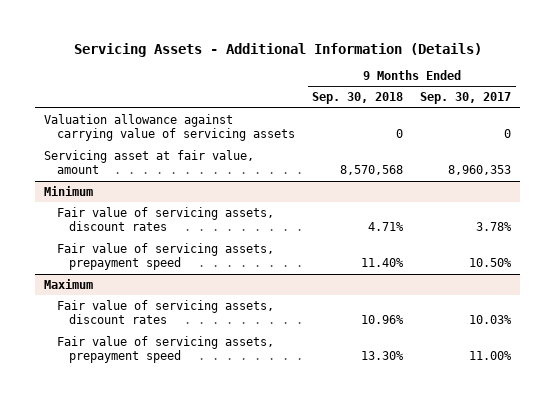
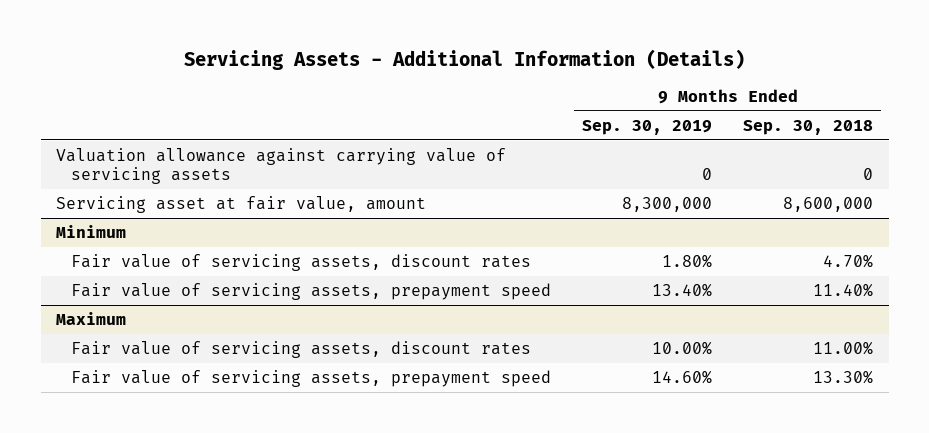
- | 9 Months Ended Sep. 30, 2018 | 9 Months Ended Sep. 30, 2017
+ | 9 Months Ended Sep. 30, 2019 | 9 Months Ended Sep. 30, 2018
- Servicing asset at fair value, amount | 8,570,568 | 8,960,353
+ Servicing asset at fair value, amount | 8,300,000 | 8,600,000
@ Minimum
- Fair value of servicing assets, discount rates | 4.71% | 3.78%
+ Fair value of servicing assets, discount rates | 1.80% | 4.70%
@ Maximum
- Fair value of servicing assets, discount rates | 10.96% | 10.03%
+ Fair value of servicing assets, discount rates | 10.00% | 11.00%

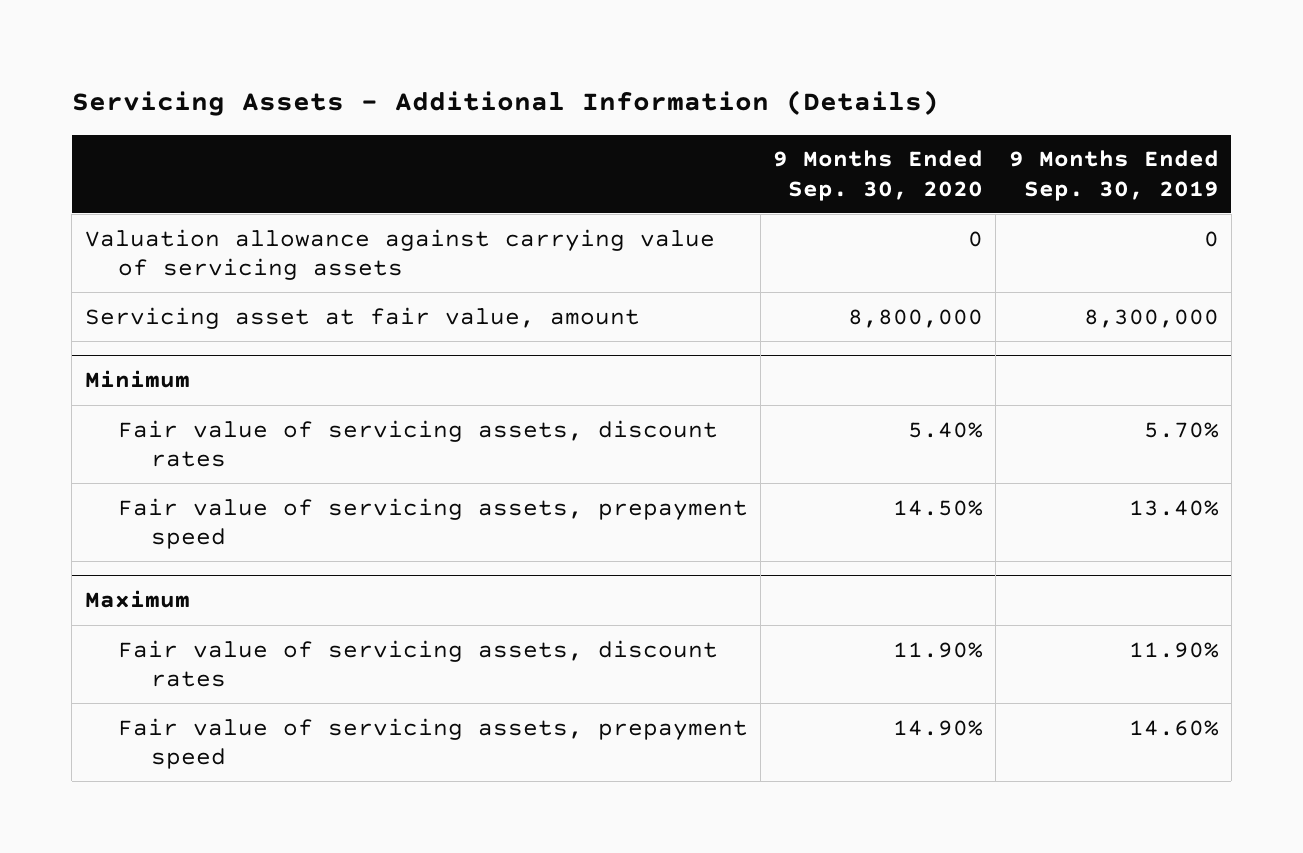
- | 9 Months Ended Sep. 30, 2019 | 9 Months Ended Sep. 30, 2018
+ | 9 Months Ended Sep. 30, 2020 | 9 Months Ended Sep. 30, 2019
@ Minimum
- Fair value of servicing assets, discount rates | 1.80% | 4.70%
+ Fair value of servicing assets, discount rates | 5.40% | 5.70%
@ Maximum
- Fair value of servicing assets, discount rates | 10.00% | 11.00%
+ Fair value of servicing assets, discount rates | 11.90% | 11.90%

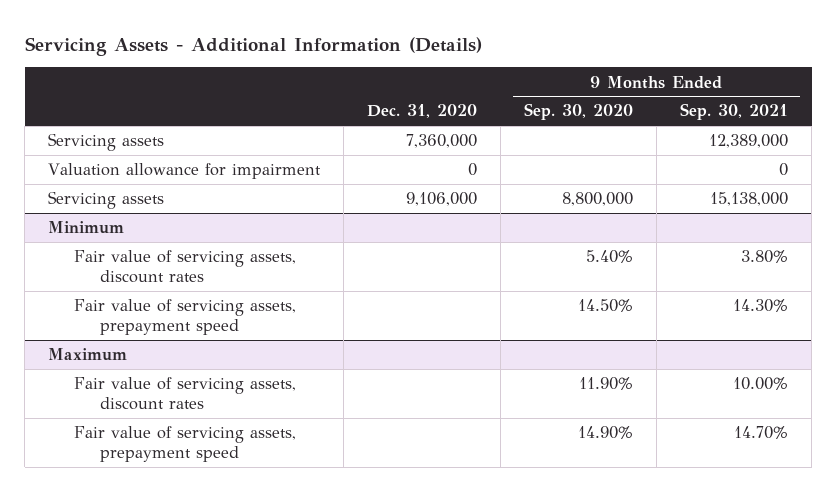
- | 9 Months Ended Sep. 30, 2020 | 9 Months Ended Sep. 30, 2019
+ | Dec. 31, 2020 | 9 Months Ended Sep. 30, 2020 | 9 Months Ended Sep. 30, 2021
- Valuation allowance against carrying value of servicing assets | 0 | 0
- Servicing asset at fair value, amount | 8,800,000 | 8,300,000
+ Servicing assets | 7,360,000 | | 12,389,000
+ Valuation allowance for impairment | 0 | | 0
+ Servicing assets | 9,106,000 | 8,800,000 | 15,138,000

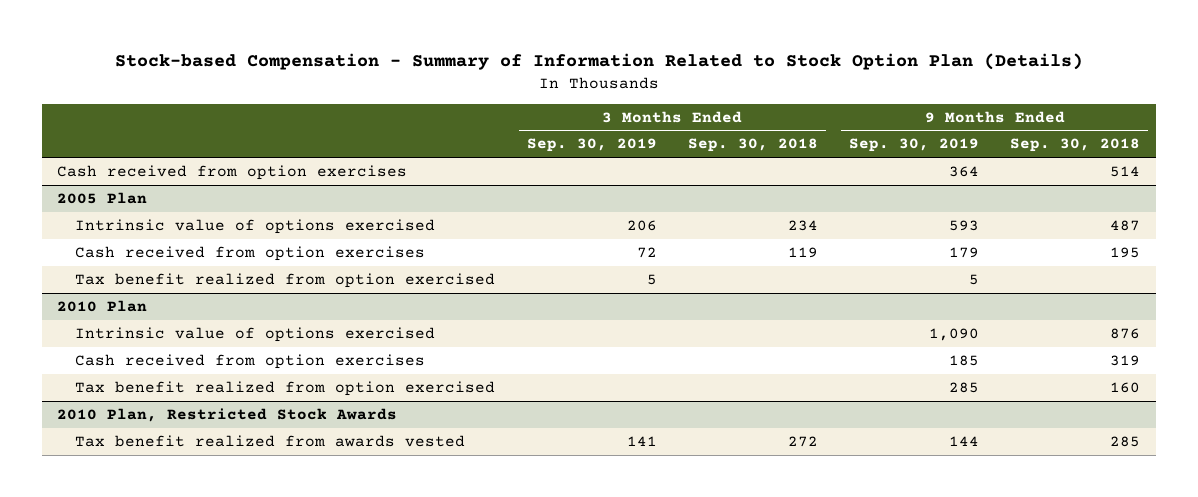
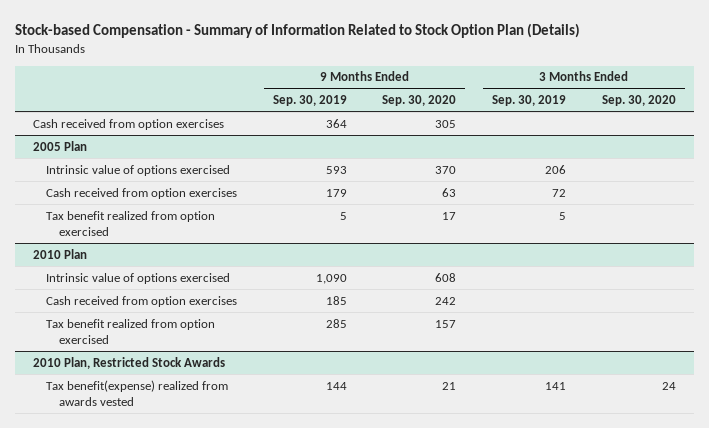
- | 3 Months Ended Sep. 30, 2019 | 3 Months Ended Sep. 30, 2018 | 9 Months Ended Sep. 30, 2019 | 9 Months Ended Sep. 30, 2018
+ | 9 Months Ended Sep. 30, 2019 | 9 Months Ended Sep. 30, 2020 | 3 Months Ended Sep. 30, 2019 | 3 Months Ended Sep. 30, 2020
@ 2010 Plan, Restricted Stock Awards
- Tax benefit realized from awards vested | 141 | 272 | 144 | 285
+ Tax benefit(expense) realized from awards vested | 144 | 21 | 141 | 24

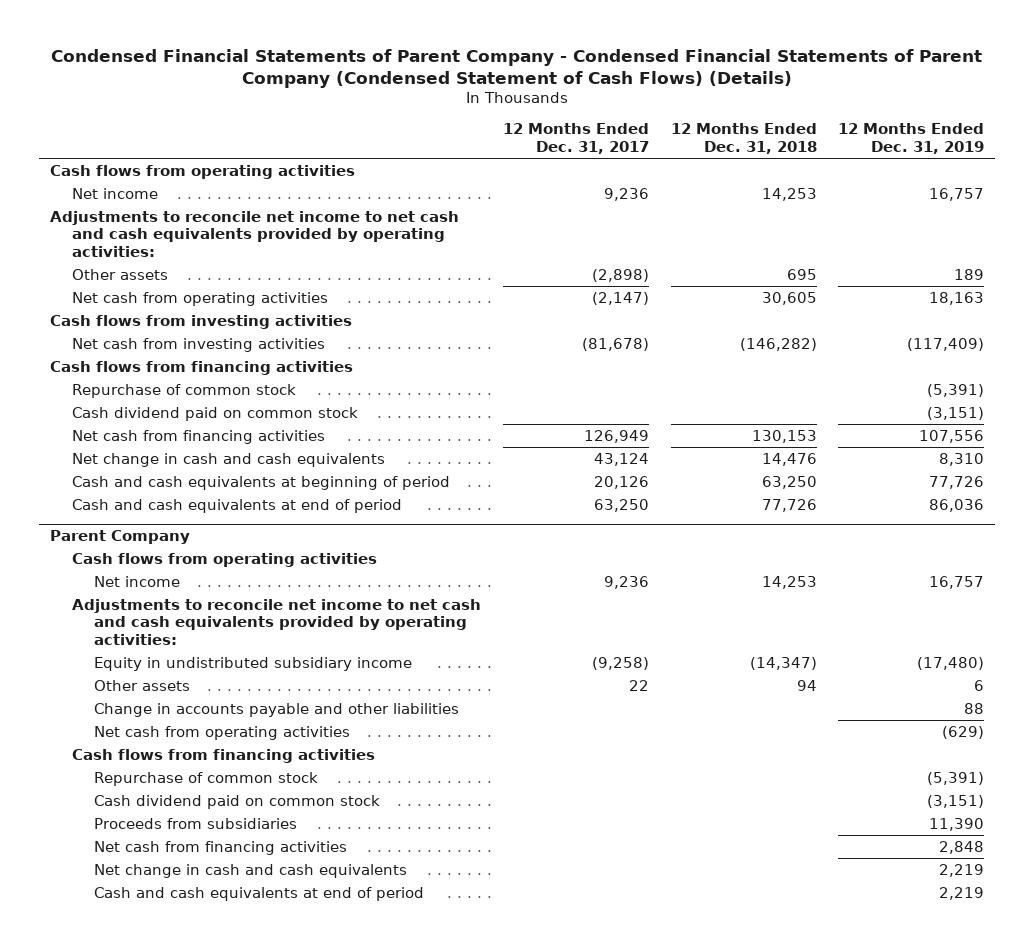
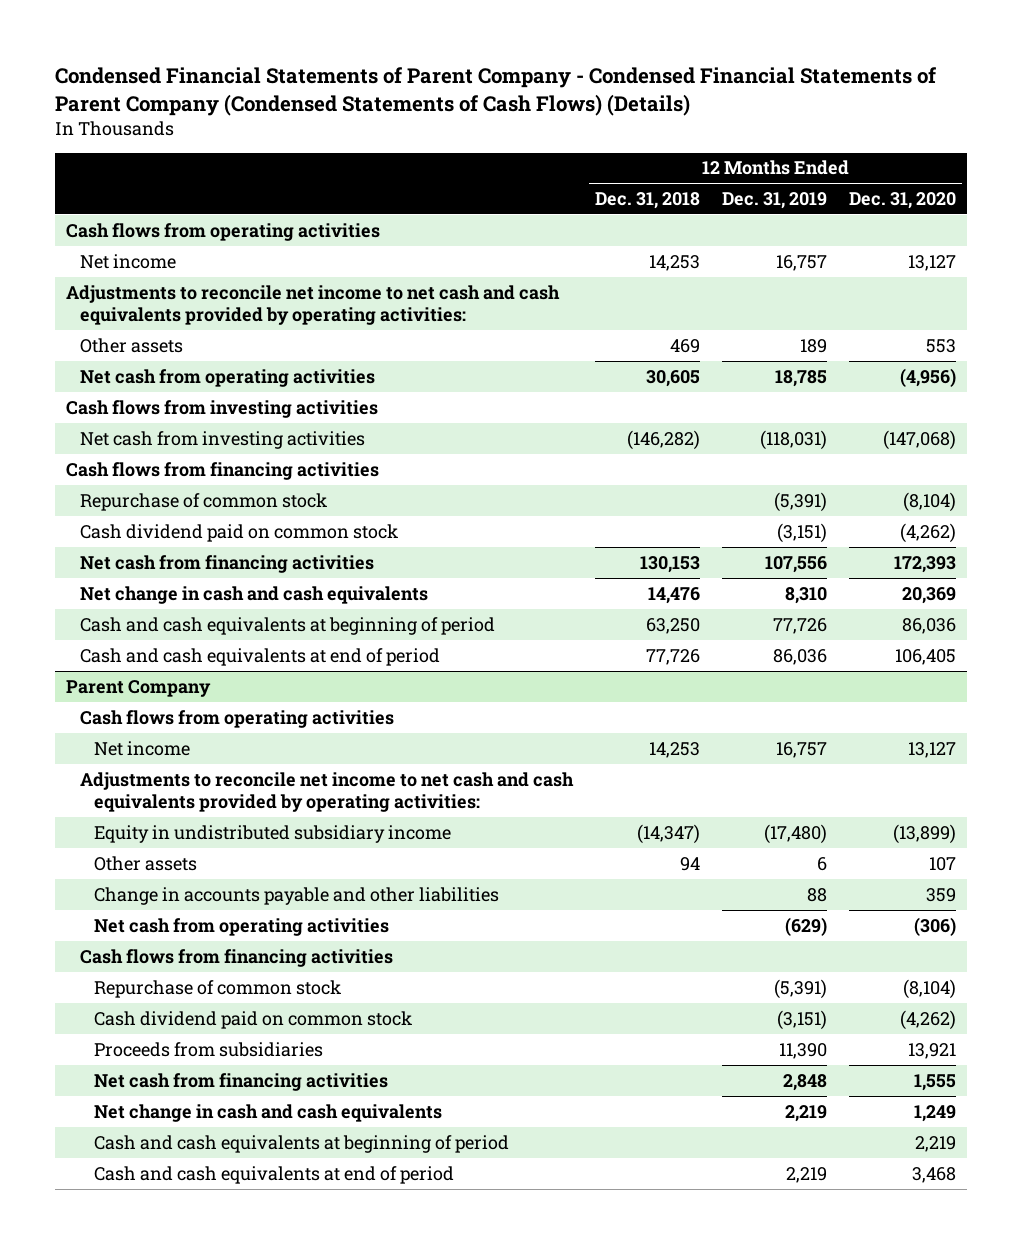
- Condensed Financial Statements of Parent Company - Condensed Financial Statements of Parent Company (Condensed Statement of Cash Flows) (Details)
+ Condensed Financial Statements of Parent Company - Condensed Financial Statements of Parent Company (Condensed Statements of Cash Flows) (Details)
- | 12 Months Ended Dec. 31, 2017 | 12 Months Ended Dec. 31, 2018 | 12 Months Ended Dec. 31, 2019
+ | 12 Months Ended Dec. 31, 2018 | 12 Months Ended Dec. 31, 2019 | 12 Months Ended Dec. 31, 2020
- Other assets | (2,898) | 695 | 189
- Net cash from operating activities | (2,147) | 30,605 | 18,163
+ Other assets | 469 | 189 | 553
+ Net cash from operating activities | 30,605 | 18,785 | (4,956)
- Net cash from investing activities | (81,678) | (146,282) | (117,409)
+ Net cash from investing activities | (146,282) | (118,031) | (147,068)
@ Parent Company
+ Cash and cash equivalents at beginning of period | | | 2,219

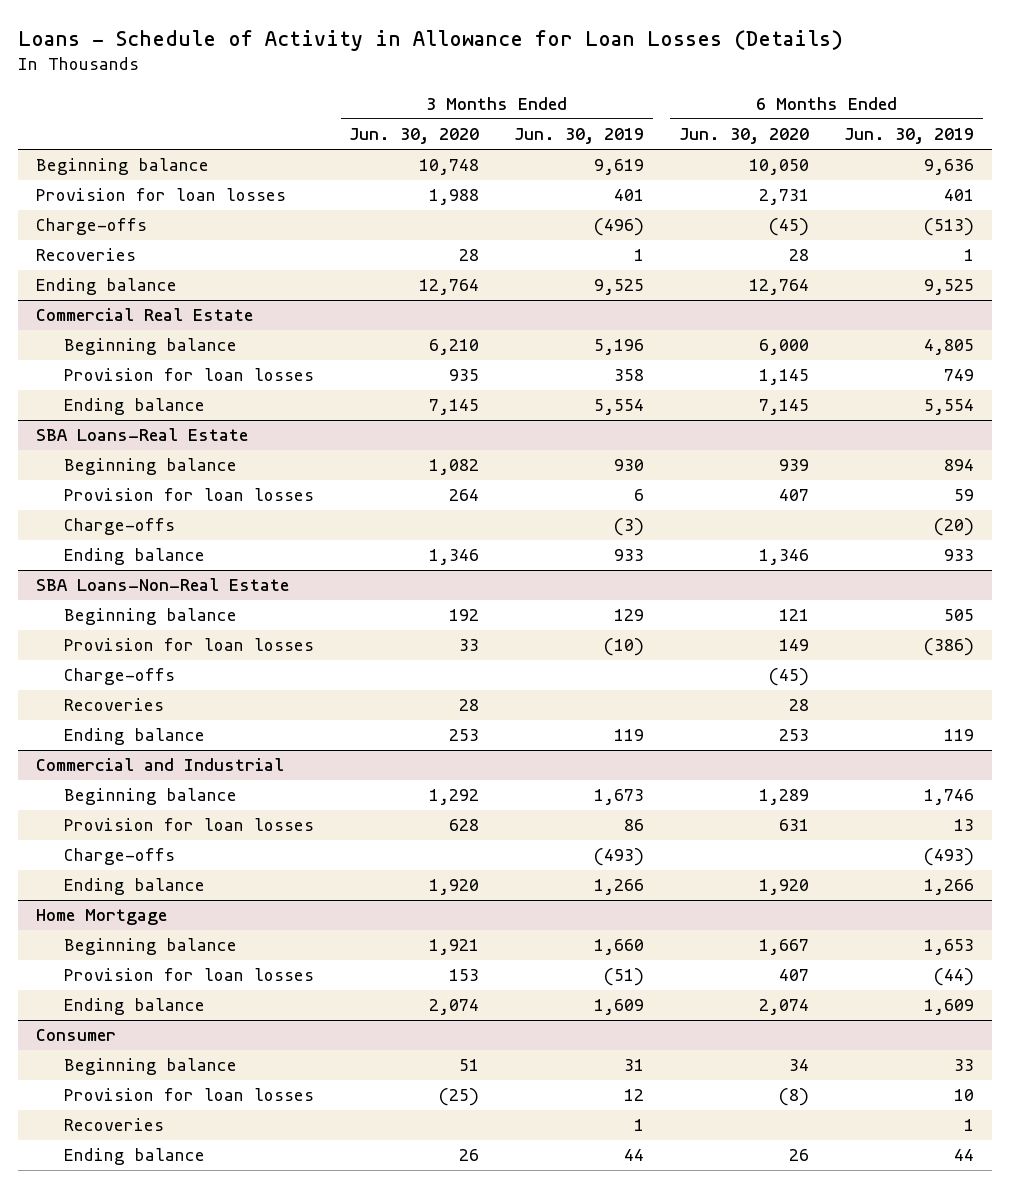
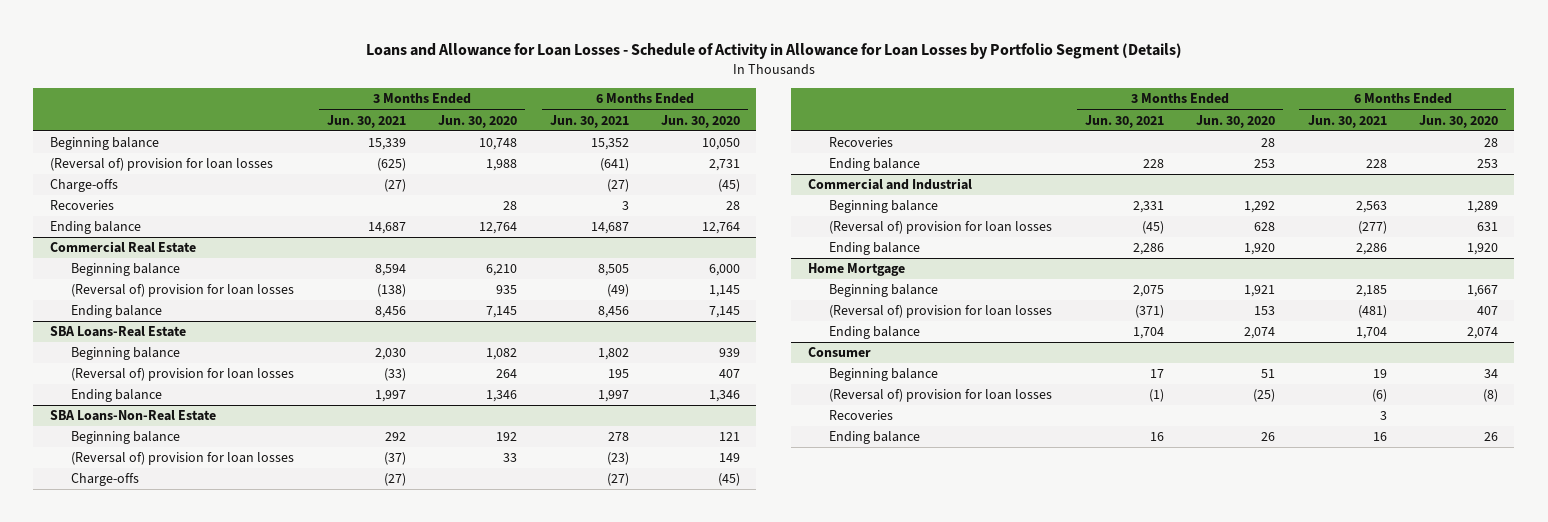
- Loans - Schedule of Activity in Allowance for Loan Losses (Details)
+ Loans and Allowance for Loan Losses - Schedule of Activity in Allowance for Loan Losses by Portfolio Segment (Details)
- | 3 Months Ended Jun. 30, 2020 | 3 Months Ended Jun. 30, 2019 | 6 Months Ended Jun. 30, 2020 | 6 Months Ended Jun. 30, 2019
+ | 3 Months Ended Jun. 30, 2021 | 3 Months Ended Jun. 30, 2020 | 6 Months Ended Jun. 30, 2021 | 6 Months Ended Jun. 30, 2020
- Provision for loan losses | 1,988 | 401 | 2,731 | 401
+ (Reversal of) provision for loan losses | (625) | 1,988 | (641) | 2,731
@ Commercial Real Estate
- Provision for loan losses | 935 | 358 | 1,145 | 749
+ (Reversal of) provision for loan losses | (138) | 935 | (49) | 1,145
@ SBA Loans-Real Estate
- Provision for loan losses | 264 | 6 | 407 | 59
- Charge-offs | | (3) | | (20)
+ (Reversal of) provision for loan losses | (33) | 264 | 195 | 407
@ SBA Loans-Non-Real Estate
- Provision for loan losses | 33 | (10) | 149 | (386)
+ (Reversal of) provision for loan losses | (37) | 33 | (23) | 149
@ Commercial and Industrial
- Provision for loan losses | 628 | 86 | 631 | 13
- Charge-offs | | (493) | | (493)
+ (Reversal of) provision for loan losses | (45) | 628 | (277) | 631
@ Home Mortgage
- Provision for loan losses | 153 | (51) | 407 | (44)
+ (Reversal of) provision for loan losses | (371) | 153 | (481) | 407
@ Consumer
- Provision for loan losses | (25) | 12 | (8) | 10
+ (Reversal of) provision for loan losses | (1) | (25) | (6) | (8)

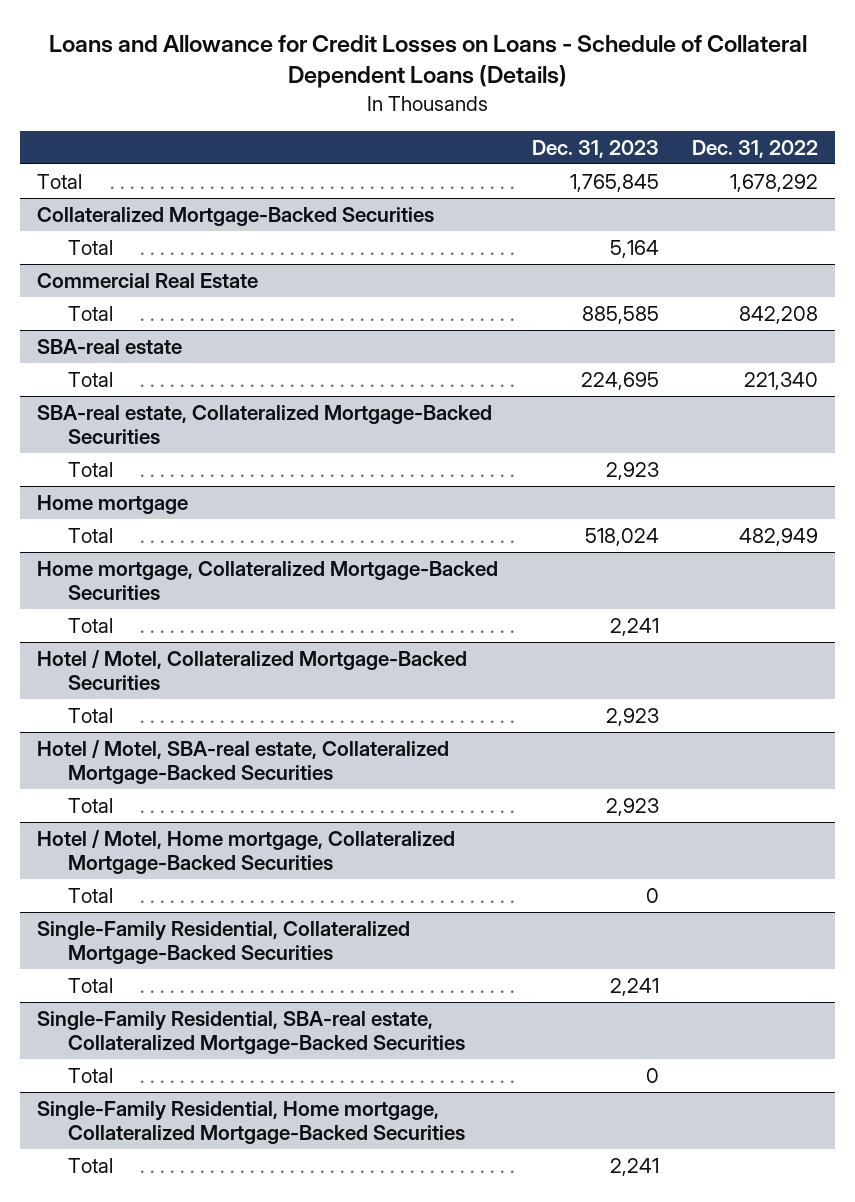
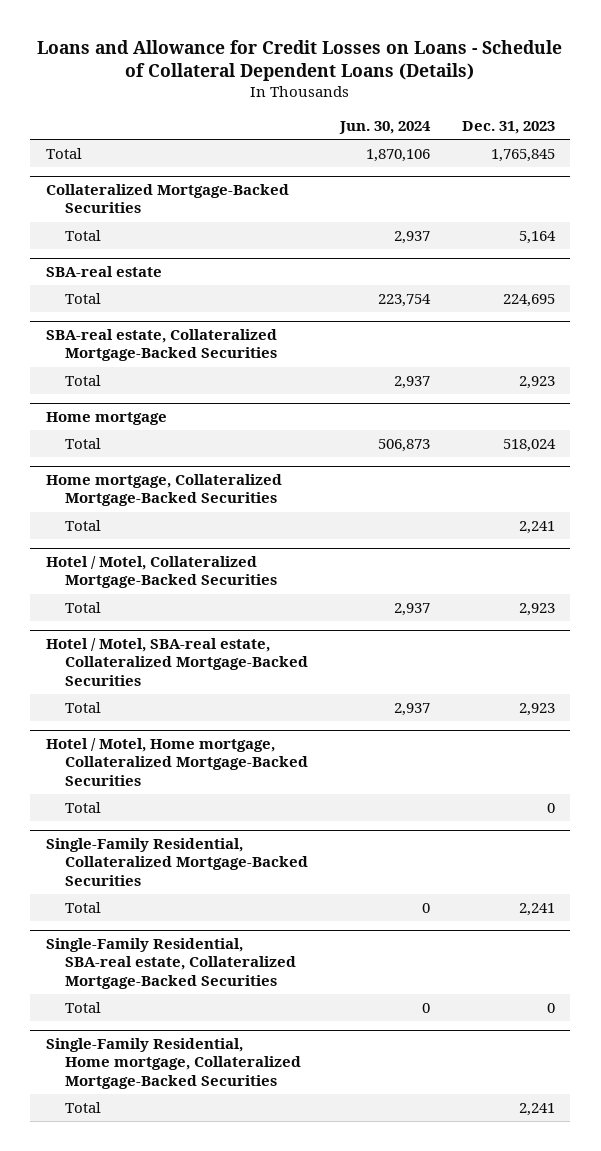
- | Dec. 31, 2023 | Dec. 31, 2022
+ | Jun. 30, 2024 | Dec. 31, 2023
- Commercial Real Estate
- Total | 885,585 | 842,208

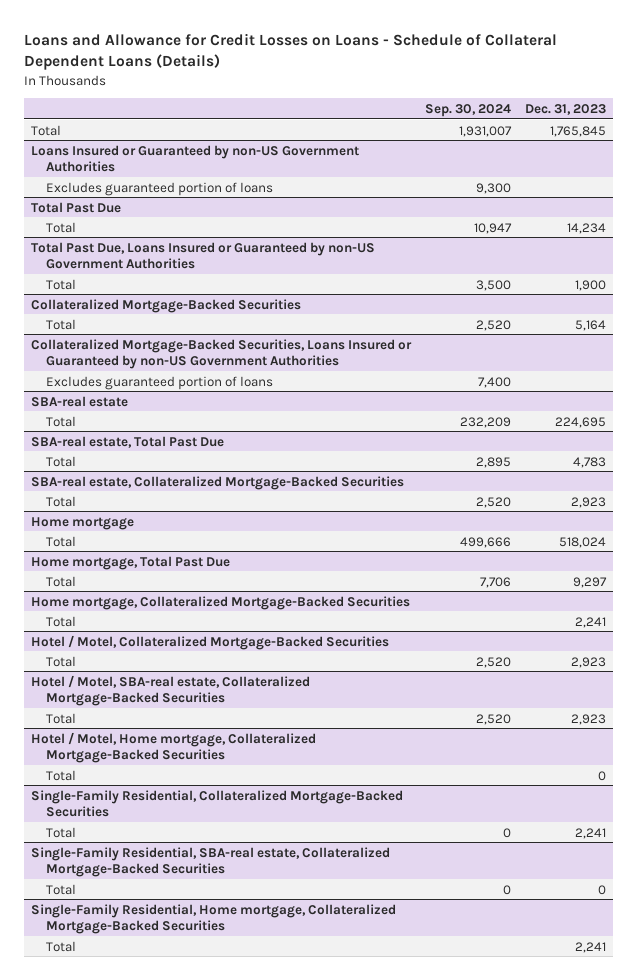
- | Jun. 30, 2024 | Dec. 31, 2023
+ | Sep. 30, 2024 | Dec. 31, 2023
+ Loans Insured or Guaranteed by non-US Government Authorities
+ Excludes guaranteed portion of loans | 9,300 |
+ Total Past Due
+ Total | 10,947 | 14,234
+ Total Past Due, Loans Insured or Guaranteed by non-US Government Authorities
+ Total | 3,500 | 1,900
+ Collateralized Mortgage-Backed Securities, Loans Insured or Guaranteed by non-US Government Authorities
+ Excludes guaranteed portion of loans | 7,400 |
+ SBA-real estate, Total Past Due
+ Total | 2,895 | 4,783
+ Home mortgage, Total Past Due
+ Total | 7,706 | 9,297

